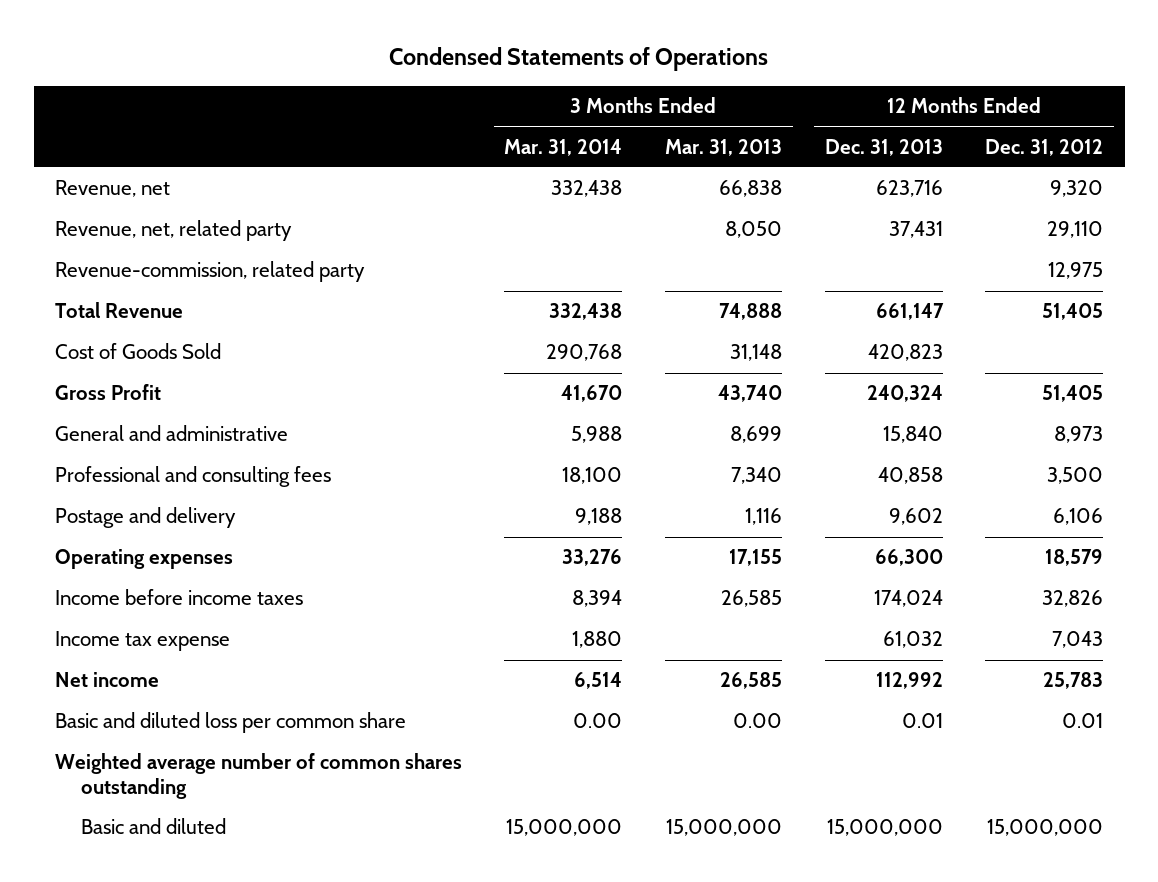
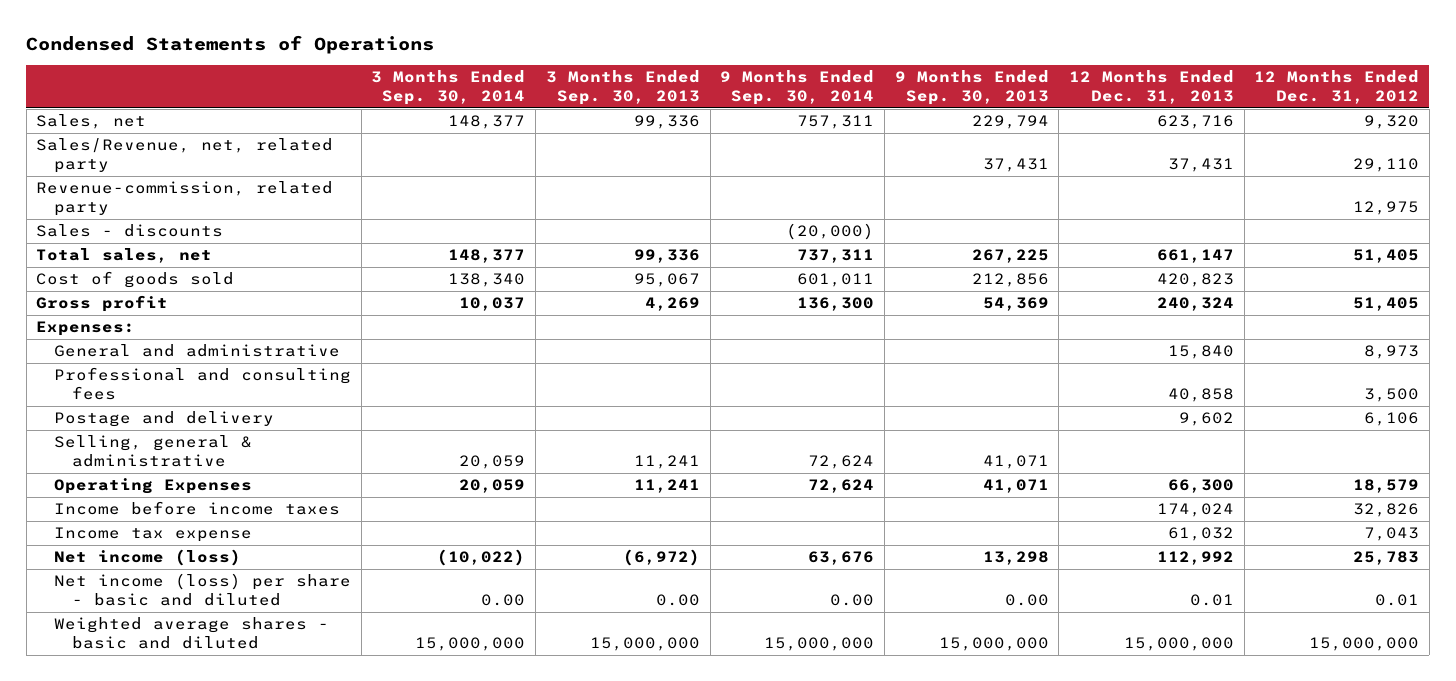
- | 3 Months Ended Mar. 31, 2014 | 3 Months Ended Mar. 31, 2013 | 12 Months Ended Dec. 31, 2013 | 12 Months Ended Dec. 31, 2012
+ | 3 Months Ended Sep. 30, 2014 | 3 Months Ended Sep. 30, 2013 | 9 Months Ended Sep. 30, 2014 | 9 Months Ended Sep. 30, 2013 | 12 Months Ended Dec. 31, 2013 | 12 Months Ended Dec. 31, 2012
- Revenue, net | 332,438 | 66,838 | 623,716 | 9,320
- Revenue, net, related party | | 8,050 | 37,431 | 29,110
+ Sales, net | 148,377 | 99,336 | 757,311 | 229,794 | 623,716 | 9,320
+ Sales/Revenue, net, related party | | | | 37,431 | 37,431 | 29,110
- Total Revenue | 332,438 | 74,888 | 661,147 | 51,405
- Cost of Goods Sold | 290,768 | 31,148 | 420,823 |
- Gross Profit | 41,670 | 43,740 | 240,324 | 51,405
+ Sales - discounts | | | (20,000) | | |
+ Total sales, net | 148,377 | 99,336 | 737,311 | 267,225 | 661,147 | 51,405
+ Cost of goods sold | 138,340 | 95,067 | 601,011 | 212,856 | 420,823 |
+ Gross profit | 10,037 | 4,269 | 136,300 | 54,369 | 240,324 | 51,405
+ Expenses:
- Operating expenses | 33,276 | 17,155 | 66,300 | 18,579
+ Selling, general & administrative | 20,059 | 11,241 | 72,624 | 41,071 | |
+ Operating Expenses | 20,059 | 11,241 | 72,624 | 41,071 | 66,300 | 18,579
- Net income | 6,514 | 26,585 | 112,992 | 25,783
- Basic and diluted loss per common share | 0.00 | 0.00 | 0.01 | 0.01
- Weighted average number of common shares outstanding
- Basic and diluted | 15,000,000 | 15,000,000 | 15,000,000 | 15,000,000
+ Net income (loss) | (10,022) | (6,972) | 63,676 | 13,298 | 112,992 | 25,783
+ Net income (loss) per share - basic and diluted | 0.00 | 0.00 | 0.00 | 0.00 | 0.01 | 0.01
+ Weighted average shares - basic and diluted | 15,000,000 | 15,000,000 | 15,000,000 | 15,000,000 | 15,000,000 | 15,000,000

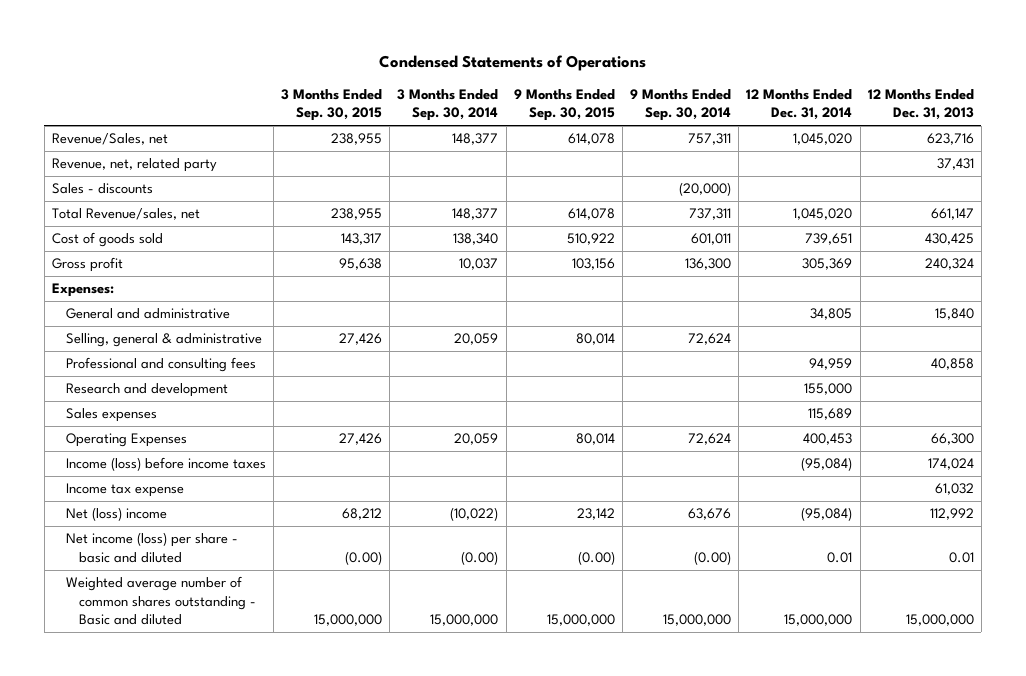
- | 3 Months Ended Sep. 30, 2014 | 3 Months Ended Sep. 30, 2013 | 9 Months Ended Sep. 30, 2014 | 9 Months Ended Sep. 30, 2013 | 12 Months Ended Dec. 31, 2013 | 12 Months Ended Dec. 31, 2012
+ | 3 Months Ended Sep. 30, 2015 | 3 Months Ended Sep. 30, 2014 | 9 Months Ended Sep. 30, 2015 | 9 Months Ended Sep. 30, 2014 | 12 Months Ended Dec. 31, 2014 | 12 Months Ended Dec. 31, 2013
- Sales, net | 148,377 | 99,336 | 757,311 | 229,794 | 623,716 | 9,320
- Sales/Revenue, net, related party | | | | 37,431 | 37,431 | 29,110
- Revenue-commission, related party | | | | | | 12,975
+ Revenue/Sales, net | 238,955 | 148,377 | 614,078 | 757,311 | 1,045,020 | 623,716
+ Revenue, net, related party | | | | | | 37,431
- Total sales, net | 148,377 | 99,336 | 737,311 | 267,225 | 661,147 | 51,405
- Cost of goods sold | 138,340 | 95,067 | 601,011 | 212,856 | 420,823 |
+ Total Revenue/sales, net | 238,955 | 148,377 | 614,078 | 737,311 | 1,045,020 | 661,147
+ Cost of goods sold | 143,317 | 138,340 | 510,922 | 601,011 | 739,651 | 430,425
- Postage and delivery | | | | | 9,602 | 6,106
moved down: Professional and consulting fees | | | | | 94,959 | 40,858
+ Research and development | | | | | 155,000 |
+ Sales expenses | | | | | 115,689 |
- Income before income taxes | | | | | 174,024 | 32,826
+ Income (loss) before income taxes | | | | | (95,084) | 174,024
- Net income (loss) | (10,022) | (6,972) | 63,676 | 13,298 | 112,992 | 25,783
- Net income (loss) per share - basic and diluted | 0.00 | 0.00 | 0.00 | 0.00 | 0.01 | 0.01
- Weighted average shares - basic and diluted | 15,000,000 | 15,000,000 | 15,000,000 | 15,000,000 | 15,000,000 | 15,000,000
+ Net (loss) income | 68,212 | (10,022) | 23,142 | 63,676 | (95,084) | 112,992
+ Net income (loss) per share - basic and diluted | (0.00) | (0.00) | (0.00) | (0.00) | 0.01 | 0.01
+ Weighted average number of common shares outstanding - Basic and diluted | 15,000,000 | 15,000,000 | 15,000,000 | 15,000,000 | 15,000,000 | 15,000,000

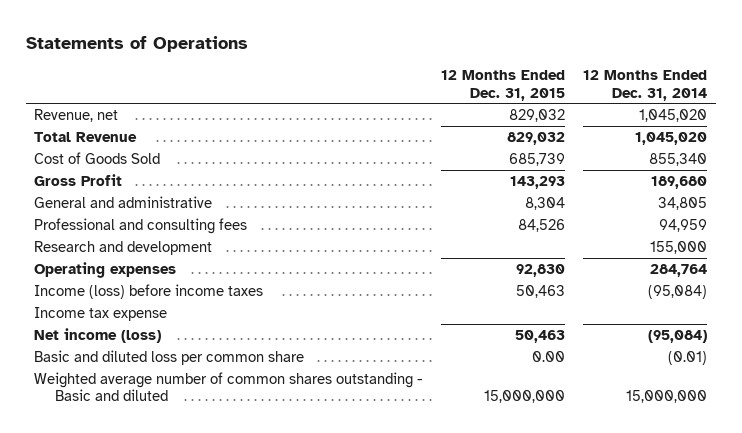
- Condensed Statements of Operations
+ Statements of Operations
- | 3 Months Ended Sep. 30, 2015 | 3 Months Ended Sep. 30, 2014 | 9 Months Ended Sep. 30, 2015 | 9 Months Ended Sep. 30, 2014 | 12 Months Ended Dec. 31, 2014 | 12 Months Ended Dec. 31, 2013
+ | 12 Months Ended Dec. 31, 2015 | 12 Months Ended Dec. 31, 2014
- Revenue/Sales, net | 238,955 | 148,377 | 614,078 | 757,311 | 1,045,020 | 623,716
- Revenue, net, related party | | | | | | 37,431
- Sales - discounts | | | | (20,000) | |
- Total Revenue/sales, net | 238,955 | 148,377 | 614,078 | 737,311 | 1,045,020 | 661,147
- Cost of goods sold | 143,317 | 138,340 | 510,922 | 601,011 | 739,651 | 430,425
- Gross profit | 95,638 | 10,037 | 103,156 | 136,300 | 305,369 | 240,324
- Expenses:
+ Revenue, net | 829,032 | 1,045,020
+ Total Revenue | 829,032 | 1,045,020
+ Cost of Goods Sold | 685,739 | 855,340
+ Gross Profit | 143,293 | 189,680
- Selling, general & administrative | 27,426 | 20,059 | 80,014 | 72,624 | |
- Sales expenses | | | | | 115,689 |
- Operating Expenses | 27,426 | 20,059 | 80,014 | 72,624 | 400,453 | 66,300
+ Operating expenses | 92,830 | 284,764
- Net (loss) income | 68,212 | (10,022) | 23,142 | 63,676 | (95,084) | 112,992
- Net income (loss) per share - basic and diluted | (0.00) | (0.00) | (0.00) | (0.00) | 0.01 | 0.01
+ Net income (loss) | 50,463 | (95,084)
+ Basic and diluted loss per common share | 0.00 | (0.01)

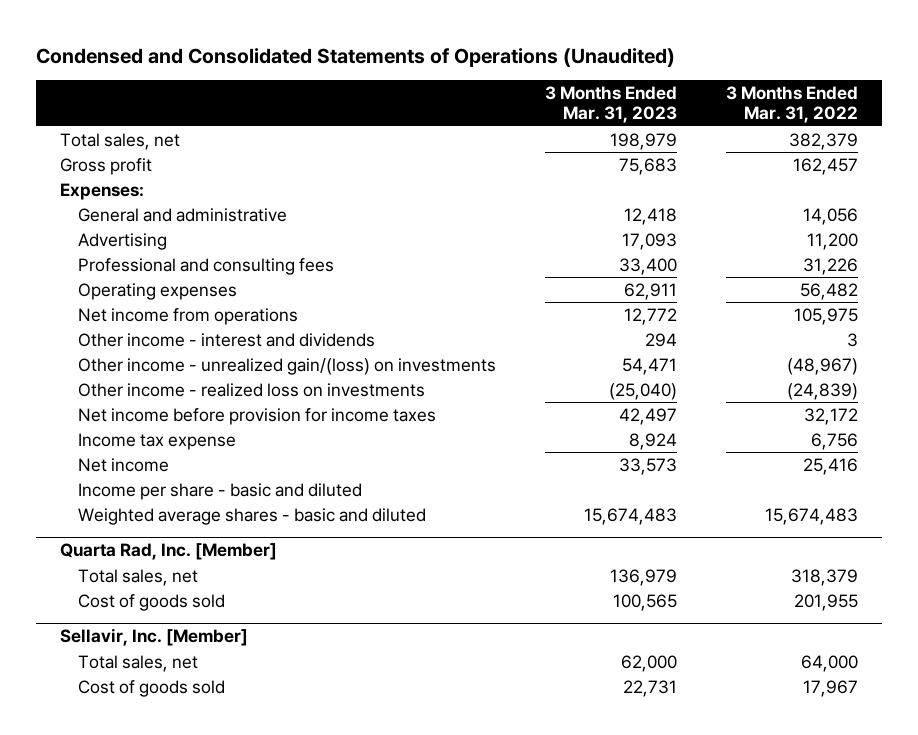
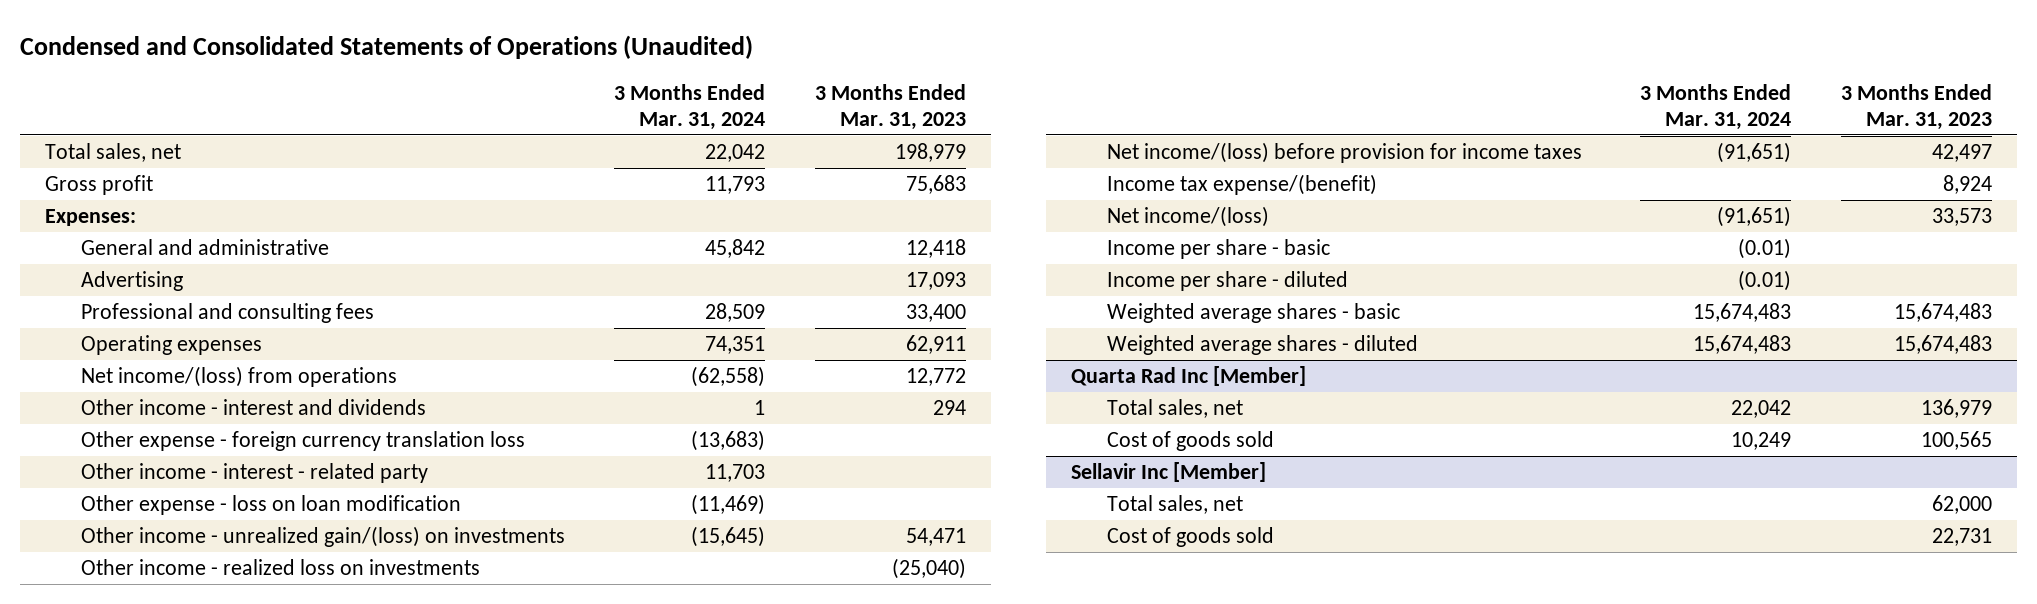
- | 3 Months Ended Mar. 31, 2023 | 3 Months Ended Mar. 31, 2022
+ | 3 Months Ended Mar. 31, 2024 | 3 Months Ended Mar. 31, 2023
- Net income from operations | 12,772 | 105,975
+ Net income/(loss) from operations | (62,558) | 12,772
+ Other expense - foreign currency translation loss | (13,683) |
+ Other income - interest - related party | 11,703 |
+ Other expense - loss on loan modification | (11,469) |
- Net income before provision for income taxes | 42,497 | 32,172
- Income tax expense | 8,924 | 6,756
- Net income | 33,573 | 25,416
- Income per share - basic and diluted
- Weighted average shares - basic and diluted | 15,674,483 | 15,674,483
- Quarta Rad, Inc. [Member]
+ Net income/(loss) before provision for income taxes | (91,651) | 42,497
+ Income tax expense/(benefit) | | 8,924
+ Net income/(loss) | (91,651) | 33,573
+ Income per share - basic | (0.01) |
+ Income per share - diluted | (0.01) |
+ Weighted average shares - basic | 15,674,483 | 15,674,483
+ Weighted average shares - diluted | 15,674,483 | 15,674,483
+ Quarta Rad Inc [Member]
- Sellavir, Inc. [Member]
+ Sellavir Inc [Member]

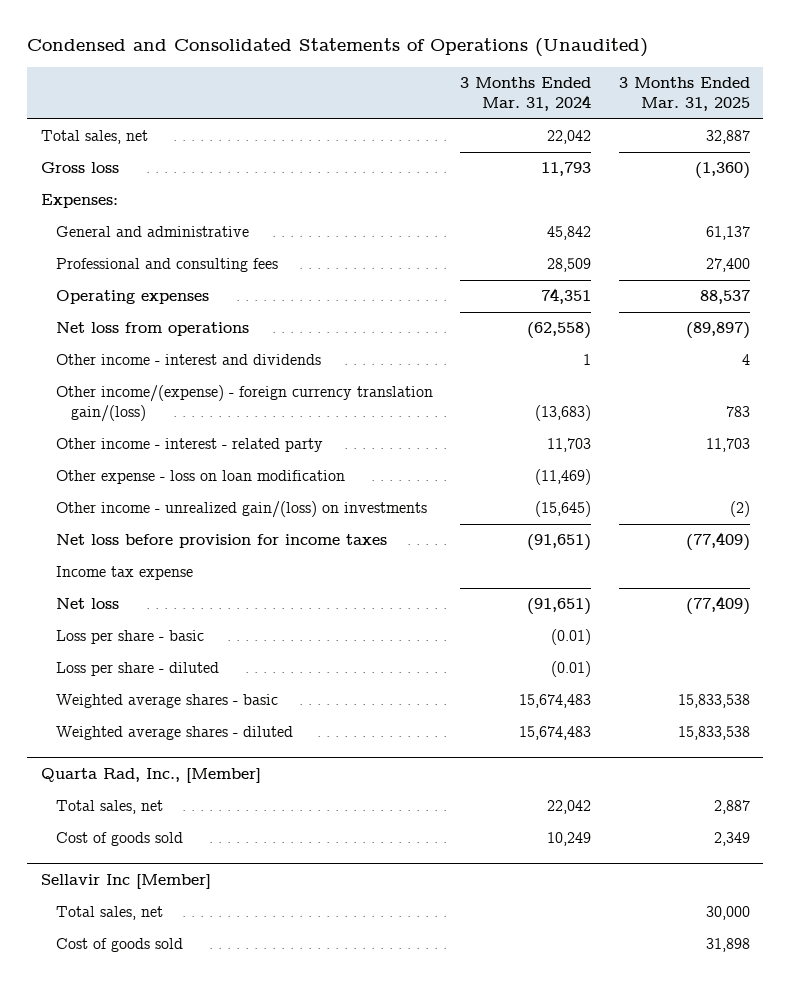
- | 3 Months Ended Mar. 31, 2024 | 3 Months Ended Mar. 31, 2023
+ | 3 Months Ended Mar. 31, 2024 | 3 Months Ended Mar. 31, 2025
- Gross profit | 11,793 | 75,683
+ Gross loss | 11,793 | (1,360)
- Advertising | | 17,093
- Net income/(loss) from operations | (62,558) | 12,772
+ Net loss from operations | (62,558) | (89,897)
- Other expense - foreign currency translation loss | (13,683) |
+ Other income/(expense) - foreign currency translation gain/(loss) | (13,683) | 783
- Other income - realized loss on investments | | (25,040)
- Net income/(loss) before provision for income taxes | (91,651) | 42,497
- Income tax expense/(benefit) | | 8,924
- Net income/(loss) | (91,651) | 33,573
- Income per share - basic | (0.01) |
- Income per share - diluted | (0.01) |
+ Net loss before provision for income taxes | (91,651) | (77,409)
+ Income tax expense
+ Net loss | (91,651) | (77,409)
+ Loss per share - basic | (0.01) |
+ Loss per share - diluted | (0.01) |
- Quarta Rad Inc [Member]
+ Quarta Rad, Inc., [Member]

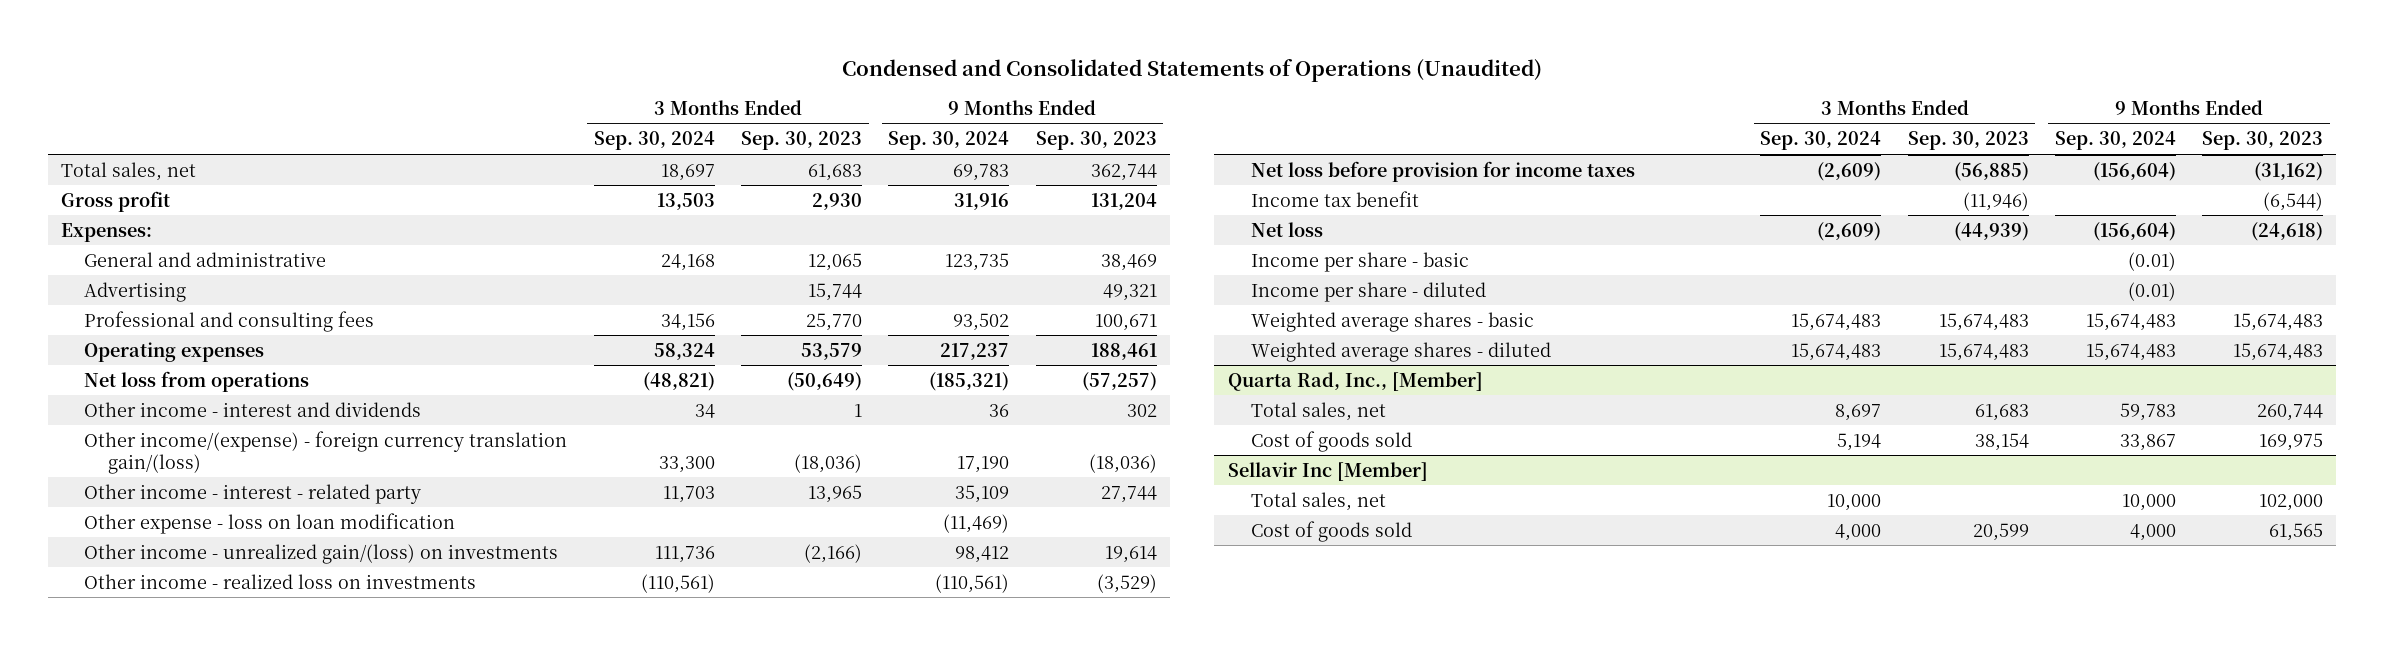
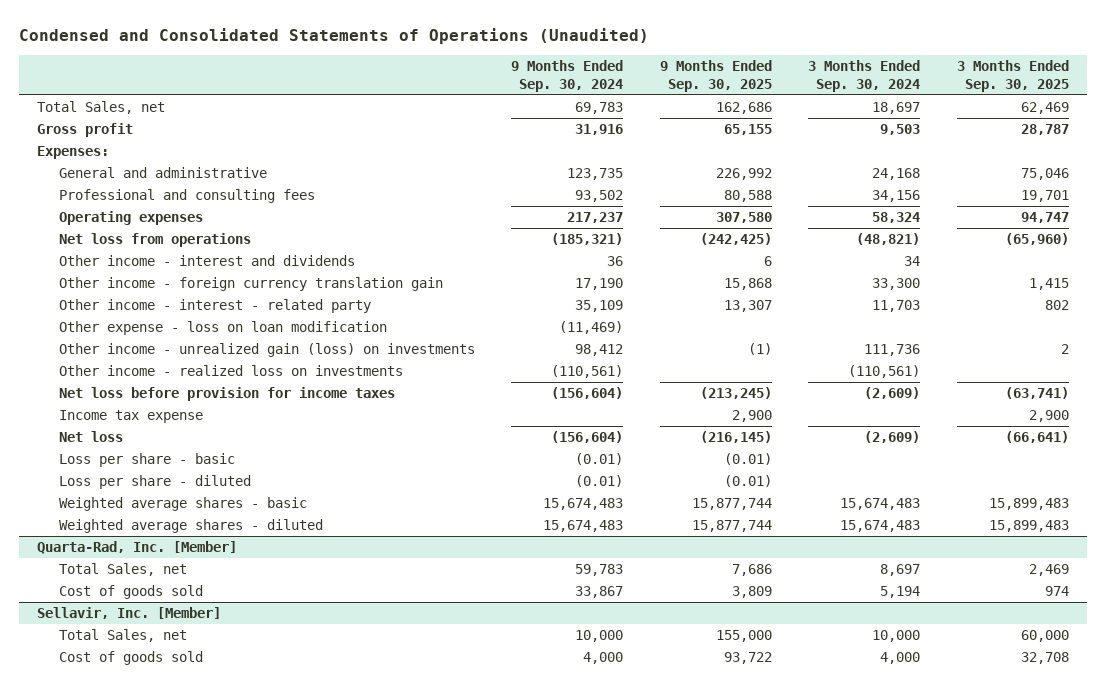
- | 3 Months Ended Sep. 30, 2024 | 3 Months Ended Sep. 30, 2023 | 9 Months Ended Sep. 30, 2024 | 9 Months Ended Sep. 30, 2023
+ | 9 Months Ended Sep. 30, 2024 | 9 Months Ended Sep. 30, 2025 | 3 Months Ended Sep. 30, 2024 | 3 Months Ended Sep. 30, 2025
- Total sales, net | 18,697 | 61,683 | 69,783 | 362,744
- Gross profit | 13,503 | 2,930 | 31,916 | 131,204
+ Total Sales, net | 69,783 | 162,686 | 18,697 | 62,469
+ Gross profit | 31,916 | 65,155 | 9,503 | 28,787
- Advertising | | 15,744 | | 49,321
- Other income/(expense) - foreign currency translation gain/(loss) | 33,300 | (18,036) | 17,190 | (18,036)
+ Other income - foreign currency translation gain | 17,190 | 15,868 | 33,300 | 1,415
- Other income - unrealized gain/(loss) on investments | 111,736 | (2,166) | 98,412 | 19,614
+ Other income - unrealized gain (loss) on investments | 98,412 | (1) | 111,736 | 2
- Income tax benefit | | (11,946) | | (6,544)
+ Income tax expense | | 2,900 | | 2,900
- Income per share - basic | | | (0.01) |
- Income per share - diluted | | | (0.01) |
+ Loss per share - basic | (0.01) | (0.01) | |
+ Loss per share - diluted | (0.01) | (0.01) | |
- Quarta Rad, Inc., [Member]
- Total sales, net | 8,697 | 61,683 | 59,783 | 260,744
+ Quarta-Rad, Inc. [Member]
+ Total Sales, net | 59,783 | 7,686 | 8,697 | 2,469
- Sellavir Inc [Member]
- Total sales, net | 10,000 | | 10,000 | 102,000
+ Sellavir, Inc. [Member]
+ Total Sales, net | 10,000 | 155,000 | 10,000 | 60,000

